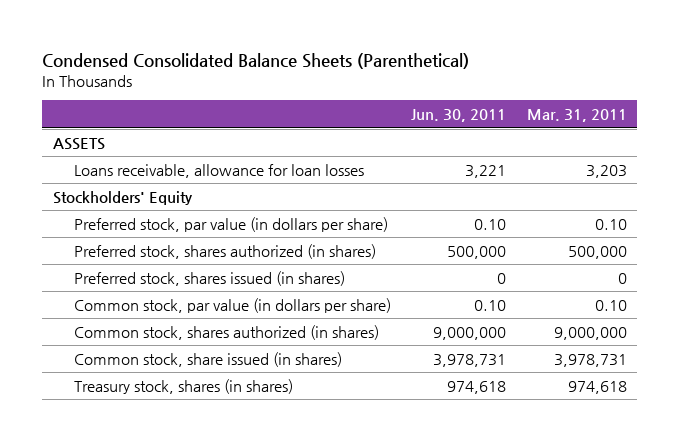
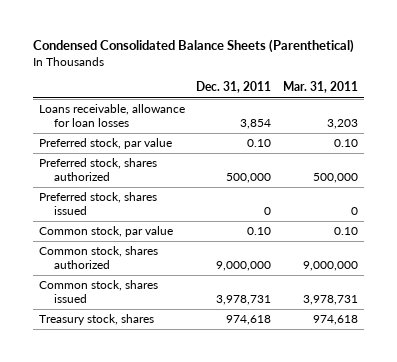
- | Jun. 30, 2011 | Mar. 31, 2011
+ | Dec. 31, 2011 | Mar. 31, 2011
- ASSETS
- Stockholders' Equity
- Preferred stock, par value (in dollars per share) | 0.10 | 0.10
- Preferred stock, shares authorized (in shares) | 500,000 | 500,000
- Preferred stock, shares issued (in shares) | 0 | 0
- Common stock, par value (in dollars per share) | 0.10 | 0.10
- Common stock, shares authorized (in shares) | 9,000,000 | 9,000,000
- Common stock, share issued (in shares) | 3,978,731 | 3,978,731
- Treasury stock, shares (in shares) | 974,618 | 974,618
+ Preferred stock, par value | 0.10 | 0.10
+ Preferred stock, shares authorized | 500,000 | 500,000
+ Preferred stock, shares issued | 0 | 0
+ Common stock, par value | 0.10 | 0.10
+ Common stock, shares authorized | 9,000,000 | 9,000,000
+ Common stock, shares issued | 3,978,731 | 3,978,731
+ Treasury stock, shares | 974,618 | 974,618

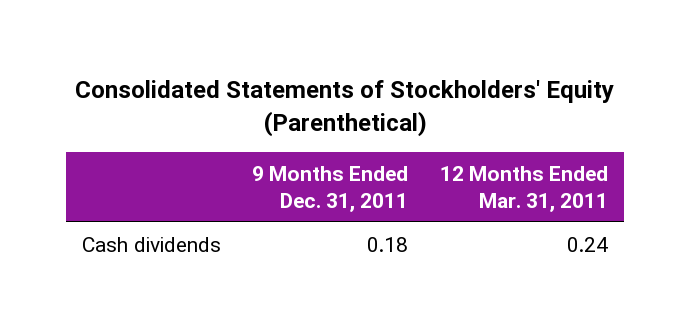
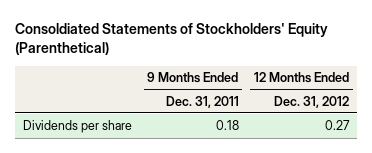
- Consolidated Statements of Stockholders' Equity (Parenthetical)
+ Consoldiated Statements of Stockholders' Equity (Parenthetical)
- | 9 Months Ended Dec. 31, 2011 | 12 Months Ended Mar. 31, 2011
+ | 9 Months Ended Dec. 31, 2011 | 12 Months Ended Dec. 31, 2012
- Cash dividends | 0.18 | 0.24
+ Dividends per share | 0.18 | 0.27

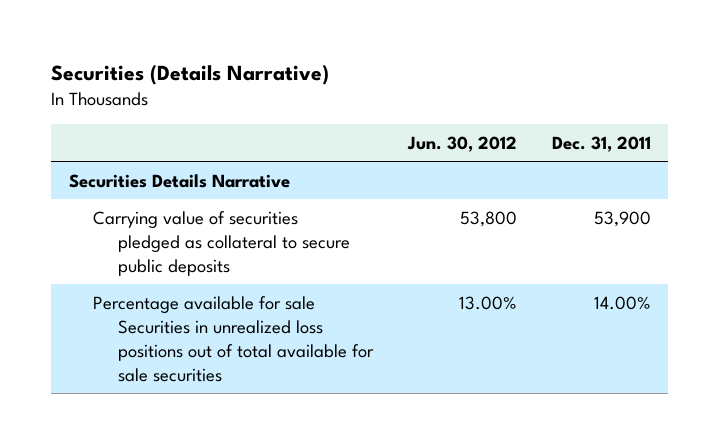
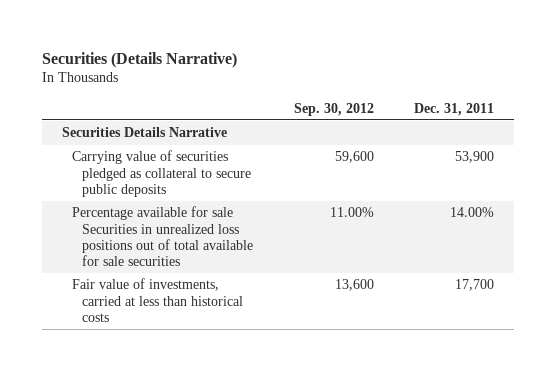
- | Jun. 30, 2012 | Dec. 31, 2011
+ | Sep. 30, 2012 | Dec. 31, 2011
+ Fair value of investments, carried at less than historical costs | 13,600 | 17,700

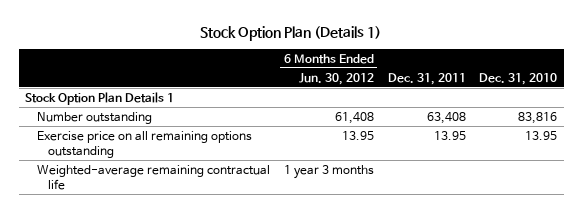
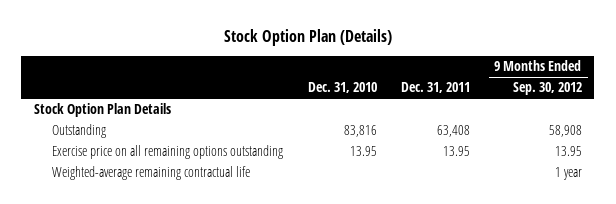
- Stock Option Plan (Details 1)
+ Stock Option Plan (Details)
- | 6 Months Ended Jun. 30, 2012 | Dec. 31, 2011 | Dec. 31, 2010
+ | Dec. 31, 2010 | Dec. 31, 2011 | 9 Months Ended Sep. 30, 2012
- Stock Option Plan Details 1
- Number outstanding | 61,408 | 63,408 | 83,816
+ Stock Option Plan Details
+ Outstanding | 83,816 | 63,408 | 58,908

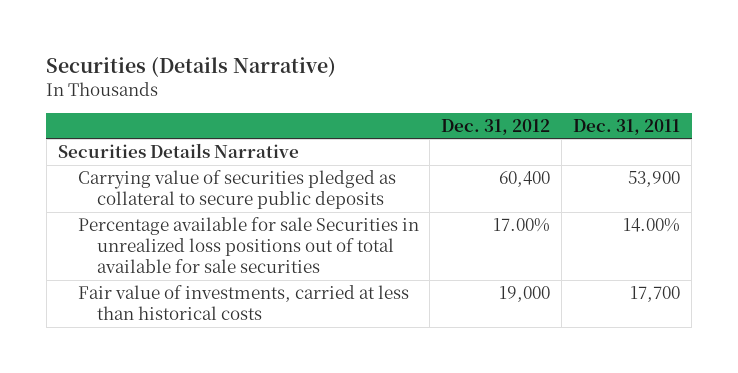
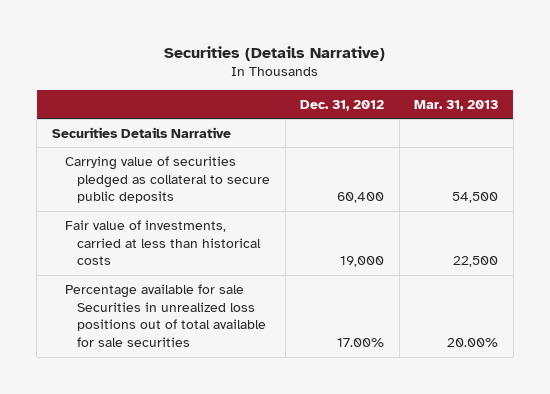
- | Dec. 31, 2012 | Dec. 31, 2011
+ | Dec. 31, 2012 | Mar. 31, 2013
moved down: Percentage available for sale Securities in unrealized loss positions out of total available for sale securities | 17.00% | 20.00%

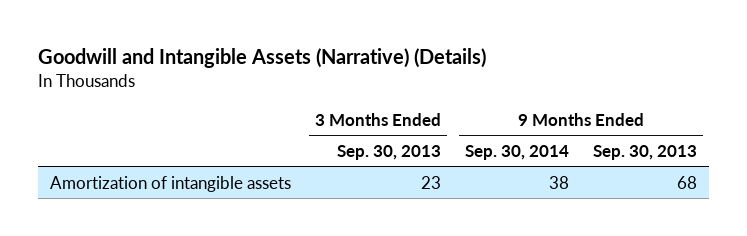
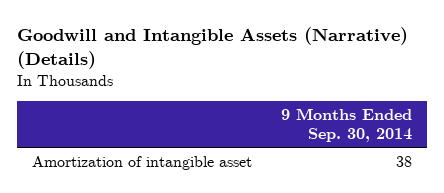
- | 3 Months Ended Sep. 30, 2013 | 9 Months Ended Sep. 30, 2014 | 9 Months Ended Sep. 30, 2013
+ | 9 Months Ended Sep. 30, 2014
- Amortization of intangible assets | 23 | 38 | 68
+ Amortization of intangible asset | 38

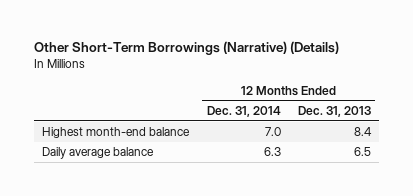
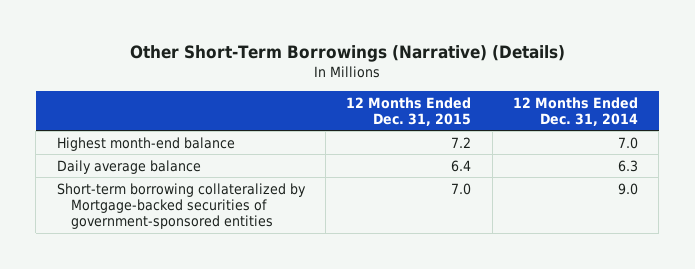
- | 12 Months Ended Dec. 31, 2014 | 12 Months Ended Dec. 31, 2013
+ | 12 Months Ended Dec. 31, 2015 | 12 Months Ended Dec. 31, 2014
+ Short-term borrowing collateralized by Mortgage-backed securities of government-sponsored entities | 7.0 | 9.0

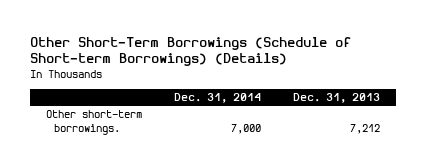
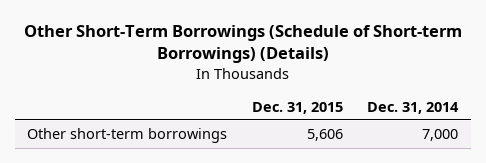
- | Dec. 31, 2014 | Dec. 31, 2013
+ | Dec. 31, 2015 | Dec. 31, 2014
- Other short-term borrowings. | 7,000 | 7,212
+ Other short-term borrowings | 5,606 | 7,000

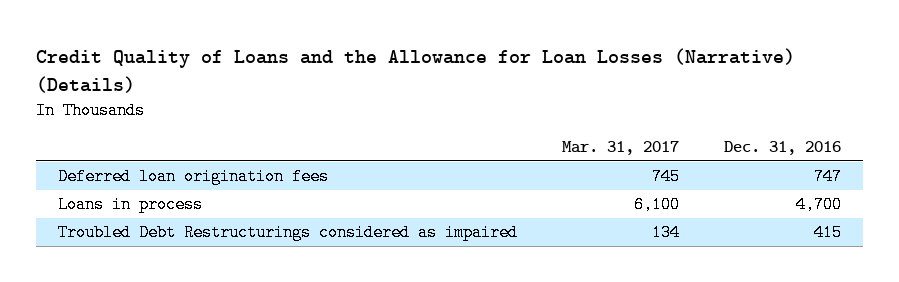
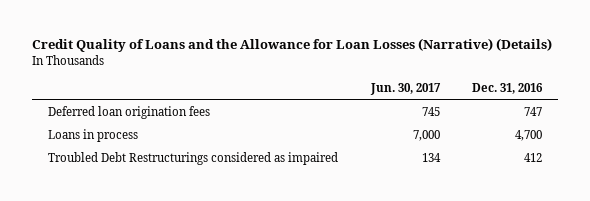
- | Mar. 31, 2017 | Dec. 31, 2016
+ | Jun. 30, 2017 | Dec. 31, 2016
- Troubled Debt Restructurings considered as impaired | 134 | 415
+ Troubled Debt Restructurings considered as impaired | 134 | 412

